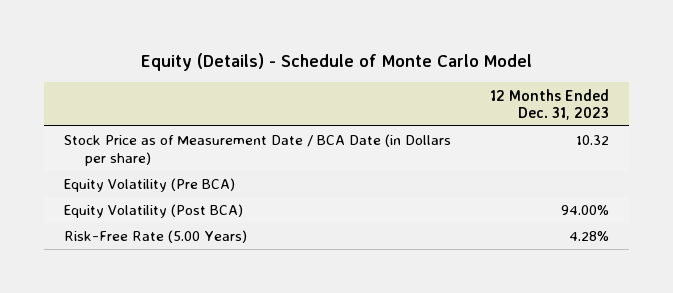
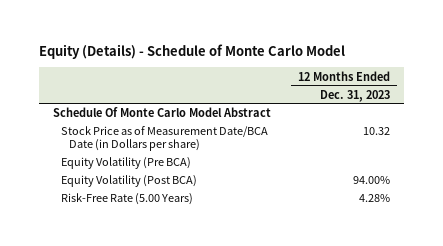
- Stock Price as of Measurement Date / BCA Date (in Dollars per share) | 10.32
+ Schedule Of Monte Carlo Model Abstract
+ Stock Price as of Measurement Date/BCA Date (in Dollars per share) | 10.32

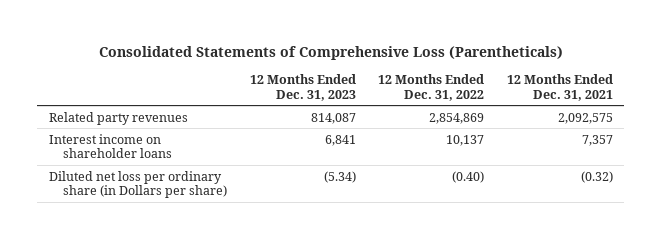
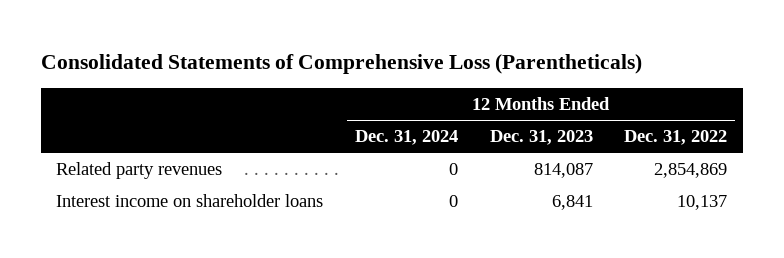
- | 12 Months Ended Dec. 31, 2023 | 12 Months Ended Dec. 31, 2022 | 12 Months Ended Dec. 31, 2021
+ | 12 Months Ended Dec. 31, 2024 | 12 Months Ended Dec. 31, 2023 | 12 Months Ended Dec. 31, 2022
- Diluted net loss per ordinary share (in Dollars per share) | (5.34) | (0.40) | (0.32)

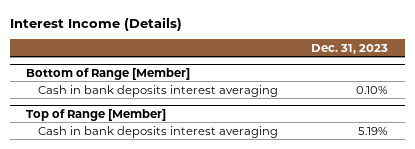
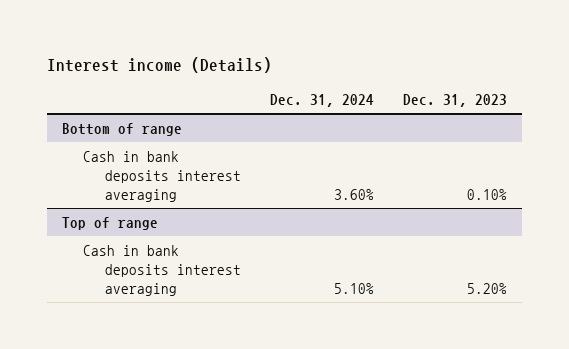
- Interest Income (Details)
+ Interest income (Details)
- | Dec. 31, 2023
+ | Dec. 31, 2024 | Dec. 31, 2023
- Bottom of Range [Member]
+ Bottom of range
- Top of Range [Member]
- Cash in bank deposits interest averaging | 5.19%
+ Top of range
+ Cash in bank deposits interest averaging | 5.10% | 5.20%

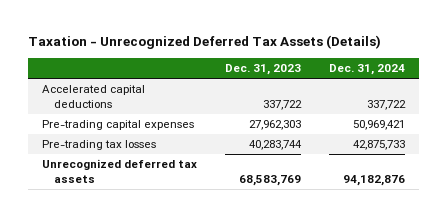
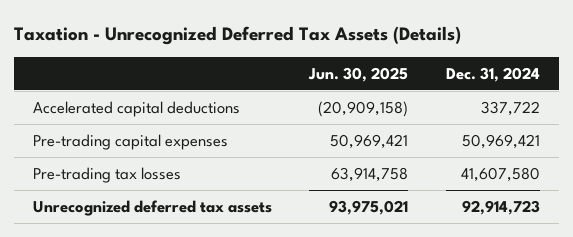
- | Dec. 31, 2023 | Dec. 31, 2024
+ | Jun. 30, 2025 | Dec. 31, 2024
- Pre-trading tax losses | 40,283,744 | 42,875,733
- Unrecognized deferred tax assets | 68,583,769 | 94,182,876
+ Pre-trading tax losses | 63,914,758 | 41,607,580
+ Unrecognized deferred tax assets | 93,975,021 | 92,914,723

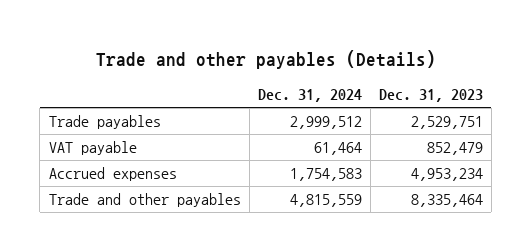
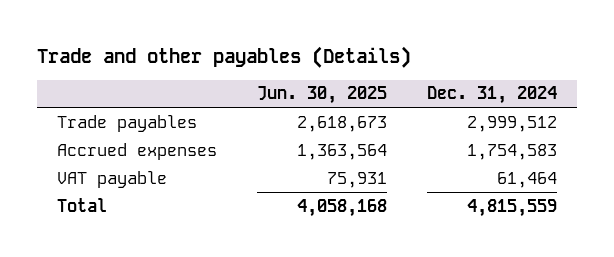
- | Dec. 31, 2024 | Dec. 31, 2023
+ | Jun. 30, 2025 | Dec. 31, 2024
- Trade and other payables | 4,815,559 | 8,335,464
moved down: VAT payable | 75,931 | 61,464
+ Total | 4,058,168 | 4,815,559

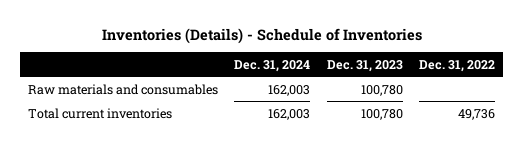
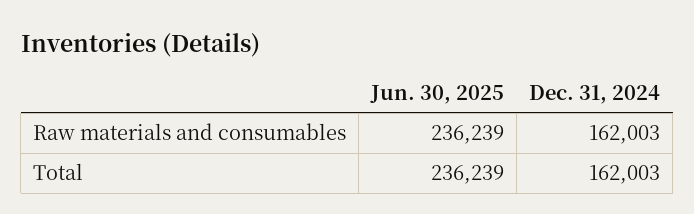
- Inventories (Details) - Schedule of Inventories
+ Inventories (Details)
- | Dec. 31, 2024 | Dec. 31, 2023 | Dec. 31, 2022
+ | Jun. 30, 2025 | Dec. 31, 2024
- Total current inventories | 162,003 | 100,780 | 49,736
+ Total | 236,239 | 162,003

